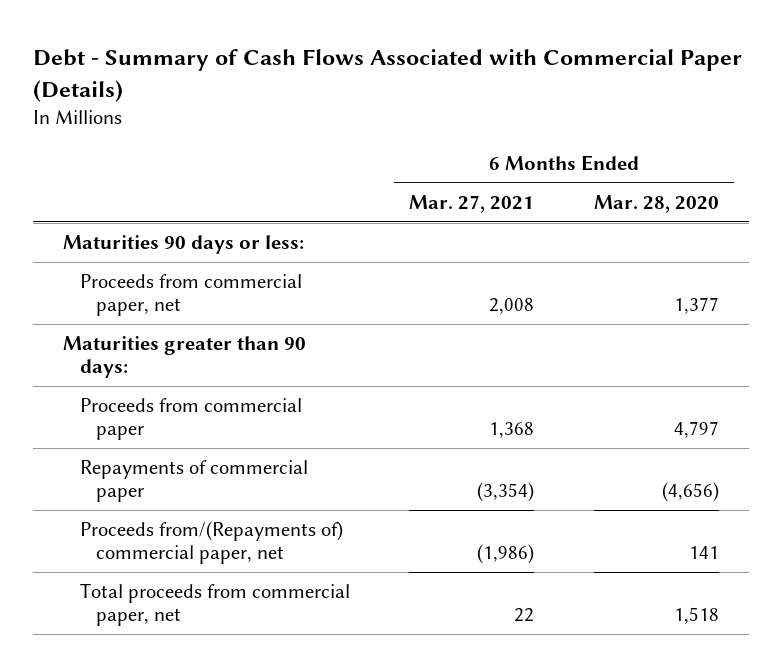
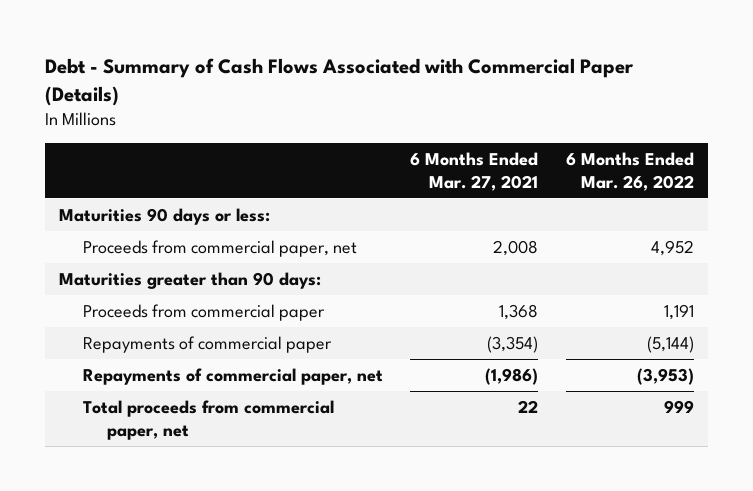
- | 6 Months Ended Mar. 27, 2021 | 6 Months Ended Mar. 28, 2020
+ | 6 Months Ended Mar. 27, 2021 | 6 Months Ended Mar. 26, 2022
- Proceeds from/(Repayments of) commercial paper, net | (1,986) | 141
+ Repayments of commercial paper, net | (1,986) | (3,953)

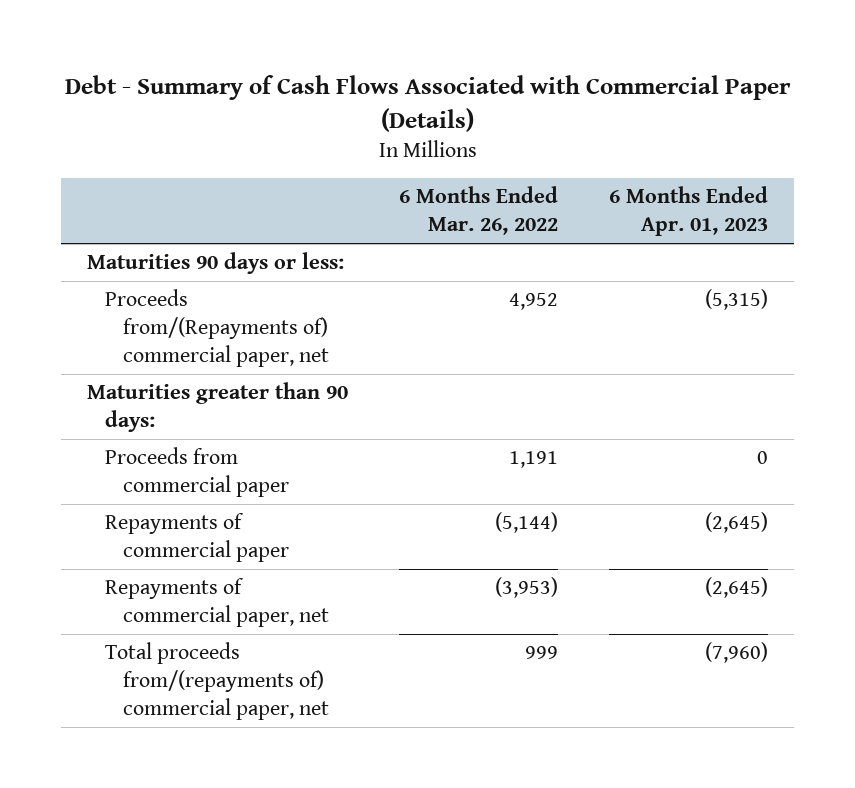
- | 6 Months Ended Mar. 27, 2021 | 6 Months Ended Mar. 26, 2022
+ | 6 Months Ended Mar. 26, 2022 | 6 Months Ended Apr. 01, 2023
- Proceeds from commercial paper, net | 2,008 | 4,952
+ Proceeds from/(Repayments of) commercial paper, net | 4,952 | (5,315)
- Total proceeds from commercial paper, net | 22 | 999
+ Total proceeds from/(repayments of) commercial paper, net | 999 | (7,960)

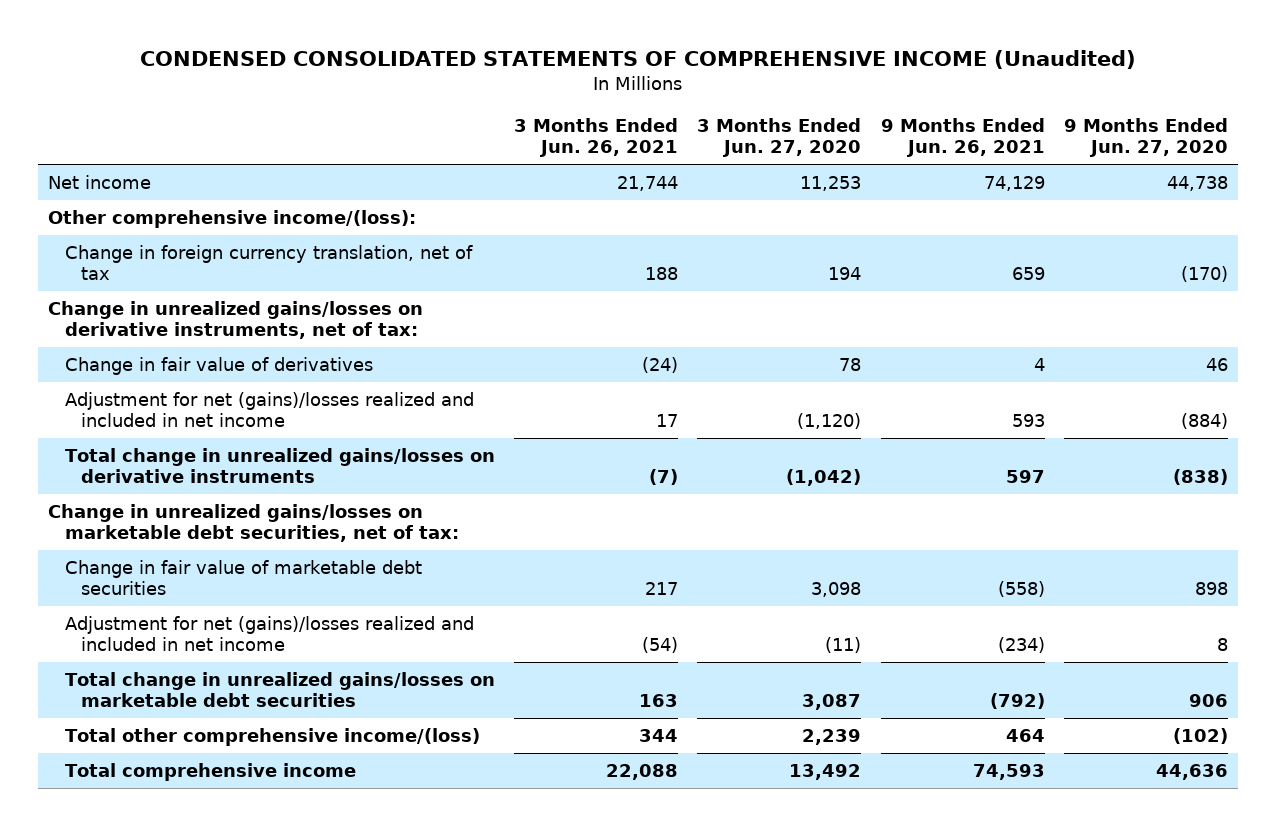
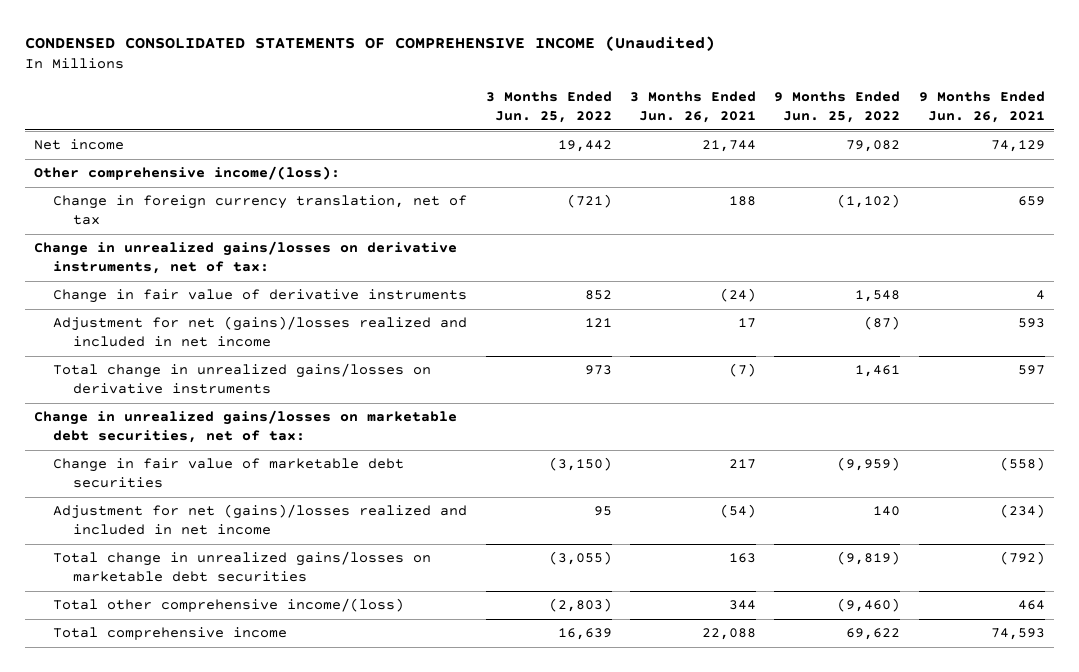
- | 3 Months Ended Jun. 26, 2021 | 3 Months Ended Jun. 27, 2020 | 9 Months Ended Jun. 26, 2021 | 9 Months Ended Jun. 27, 2020
+ | 3 Months Ended Jun. 25, 2022 | 3 Months Ended Jun. 26, 2021 | 9 Months Ended Jun. 25, 2022 | 9 Months Ended Jun. 26, 2021
- Change in fair value of derivatives | (24) | 78 | 4 | 46
+ Change in fair value of derivative instruments | 852 | (24) | 1,548 | 4

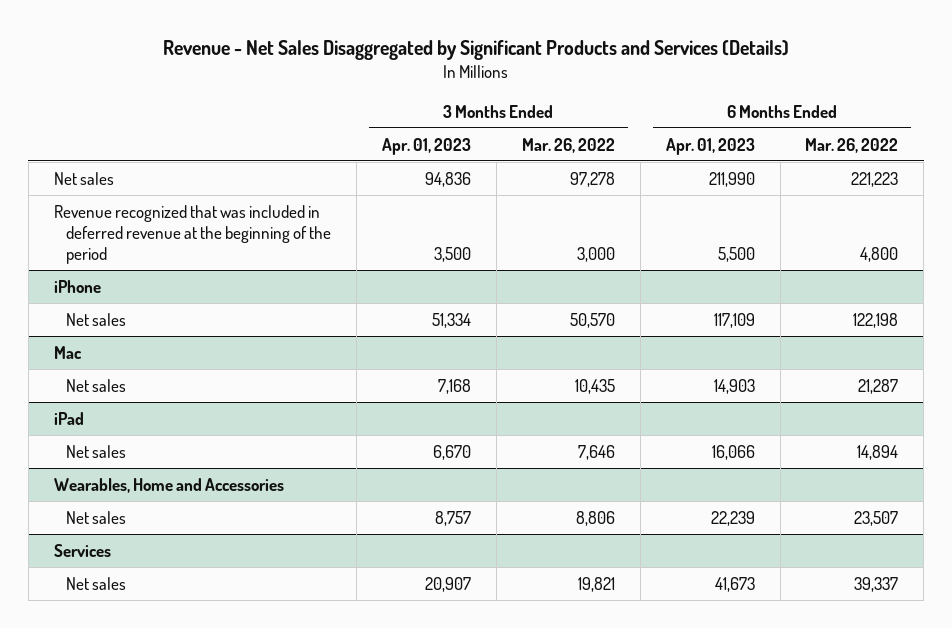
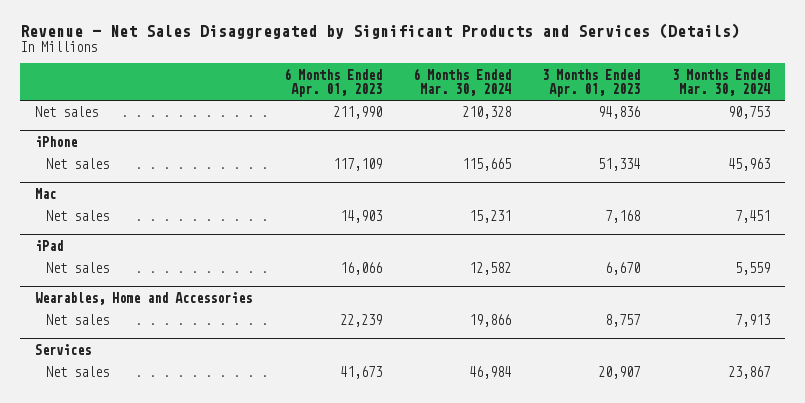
- | 3 Months Ended Apr. 01, 2023 | 3 Months Ended Mar. 26, 2022 | 6 Months Ended Apr. 01, 2023 | 6 Months Ended Mar. 26, 2022
+ | 6 Months Ended Apr. 01, 2023 | 6 Months Ended Mar. 30, 2024 | 3 Months Ended Apr. 01, 2023 | 3 Months Ended Mar. 30, 2024
- Revenue recognized that was included in deferred revenue at the beginning of the period | 3,500 | 3,000 | 5,500 | 4,800

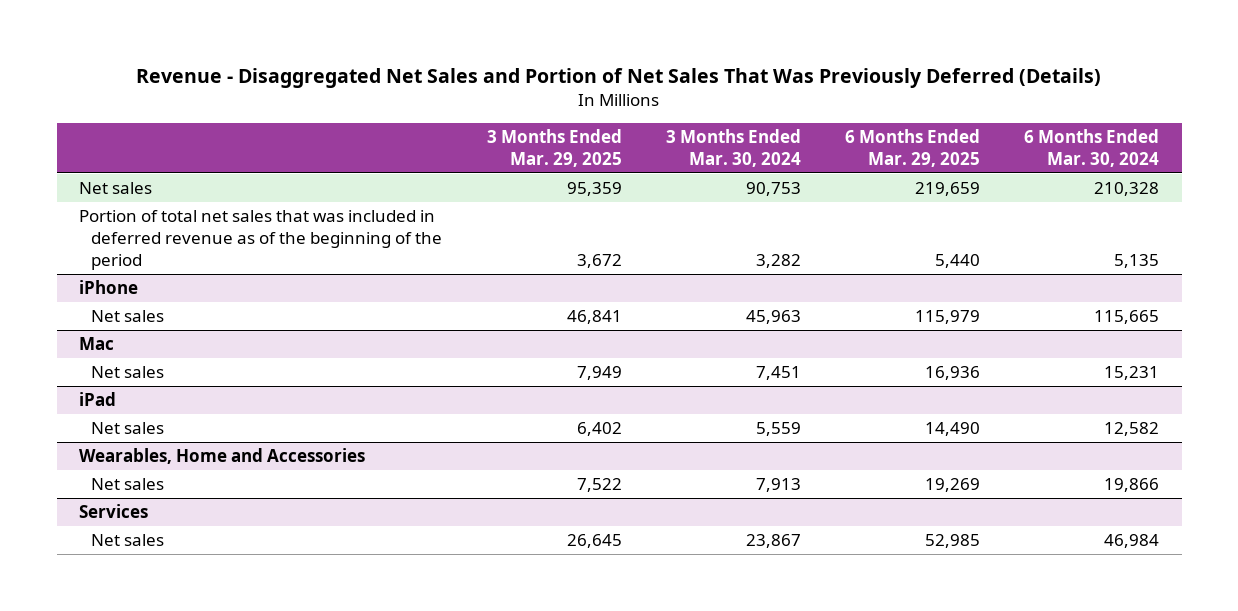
- Revenue - Net Sales Disaggregated by Significant Products and Services (Details)
+ Revenue - Disaggregated Net Sales and Portion of Net Sales That Was Previously Deferred (Details)
- | 6 Months Ended Apr. 01, 2023 | 6 Months Ended Mar. 30, 2024 | 3 Months Ended Apr. 01, 2023 | 3 Months Ended Mar. 30, 2024
+ | 3 Months Ended Mar. 29, 2025 | 3 Months Ended Mar. 30, 2024 | 6 Months Ended Mar. 29, 2025 | 6 Months Ended Mar. 30, 2024
+ Portion of total net sales that was included in deferred revenue as of the beginning of the period | 3,672 | 3,282 | 5,440 | 5,135

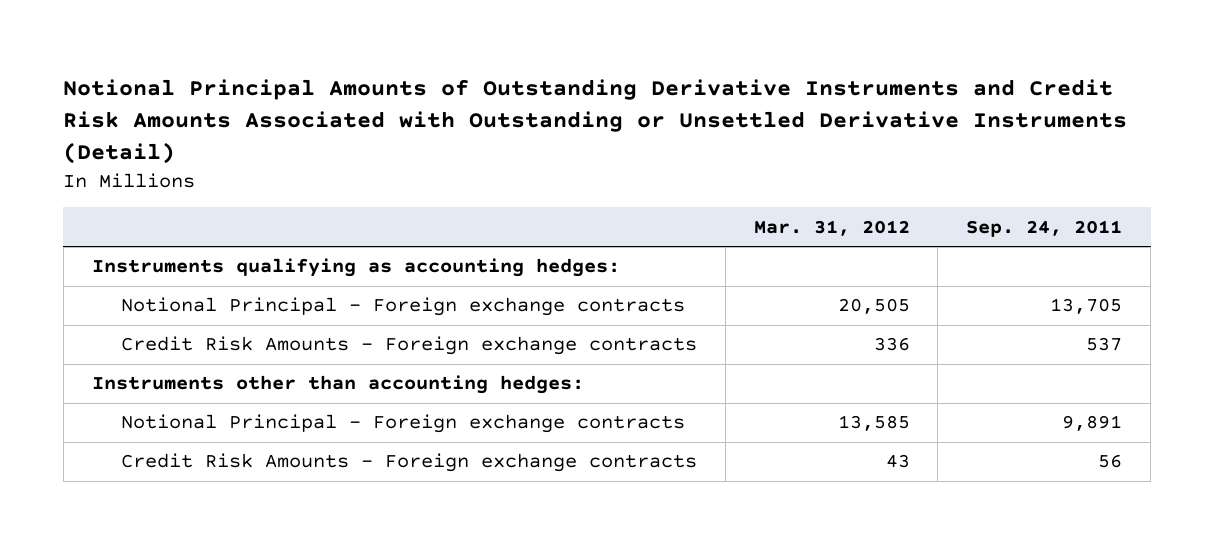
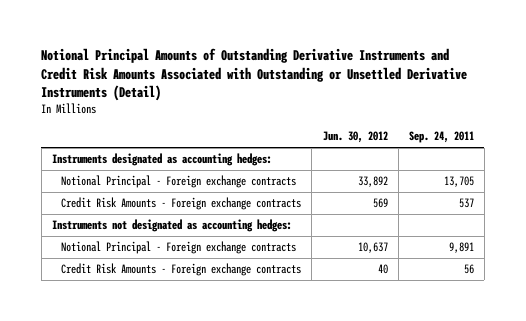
- | Mar. 31, 2012 | Sep. 24, 2011
+ | Jun. 30, 2012 | Sep. 24, 2011
- Instruments qualifying as accounting hedges:
+ Instruments designated as accounting hedges:
- Instruments other than accounting hedges:
+ Instruments not designated as accounting hedges:

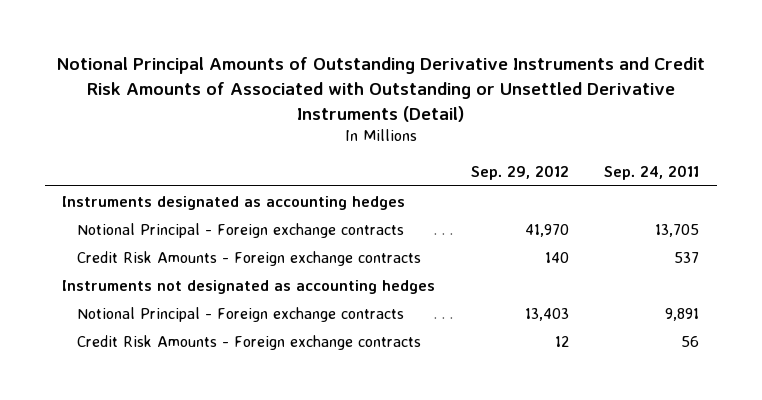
- Notional Principal Amounts of Outstanding Derivative Instruments and Credit Risk Amounts Associated with Outstanding or Unsettled Derivative Instruments (Detail)
+ Notional Principal Amounts of Outstanding Derivative Instruments and Credit Risk Amounts of Associated with Outstanding or Unsettled Derivative Instruments (Detail)
- | Jun. 30, 2012 | Sep. 24, 2011
+ | Sep. 29, 2012 | Sep. 24, 2011
- Instruments designated as accounting hedges:
+ Instruments designated as accounting hedges
- Instruments not designated as accounting hedges:
+ Instruments not designated as accounting hedges

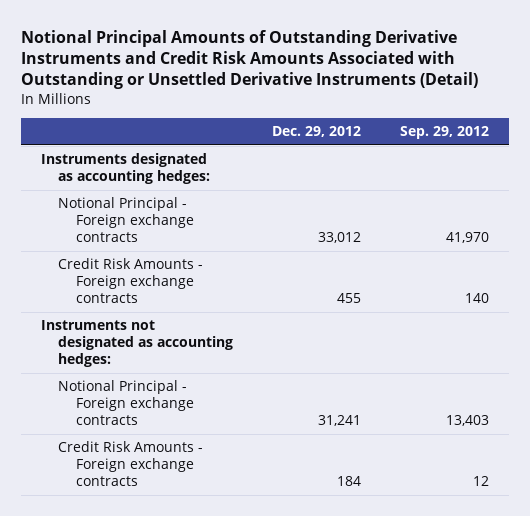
- Notional Principal Amounts of Outstanding Derivative Instruments and Credit Risk Amounts of Associated with Outstanding or Unsettled Derivative Instruments (Detail)
+ Notional Principal Amounts of Outstanding Derivative Instruments and Credit Risk Amounts Associated with Outstanding or Unsettled Derivative Instruments (Detail)
- | Sep. 29, 2012 | Sep. 24, 2011
+ | Dec. 29, 2012 | Sep. 29, 2012
- Instruments designated as accounting hedges
+ Instruments designated as accounting hedges:
- Instruments not designated as accounting hedges
+ Instruments not designated as accounting hedges:

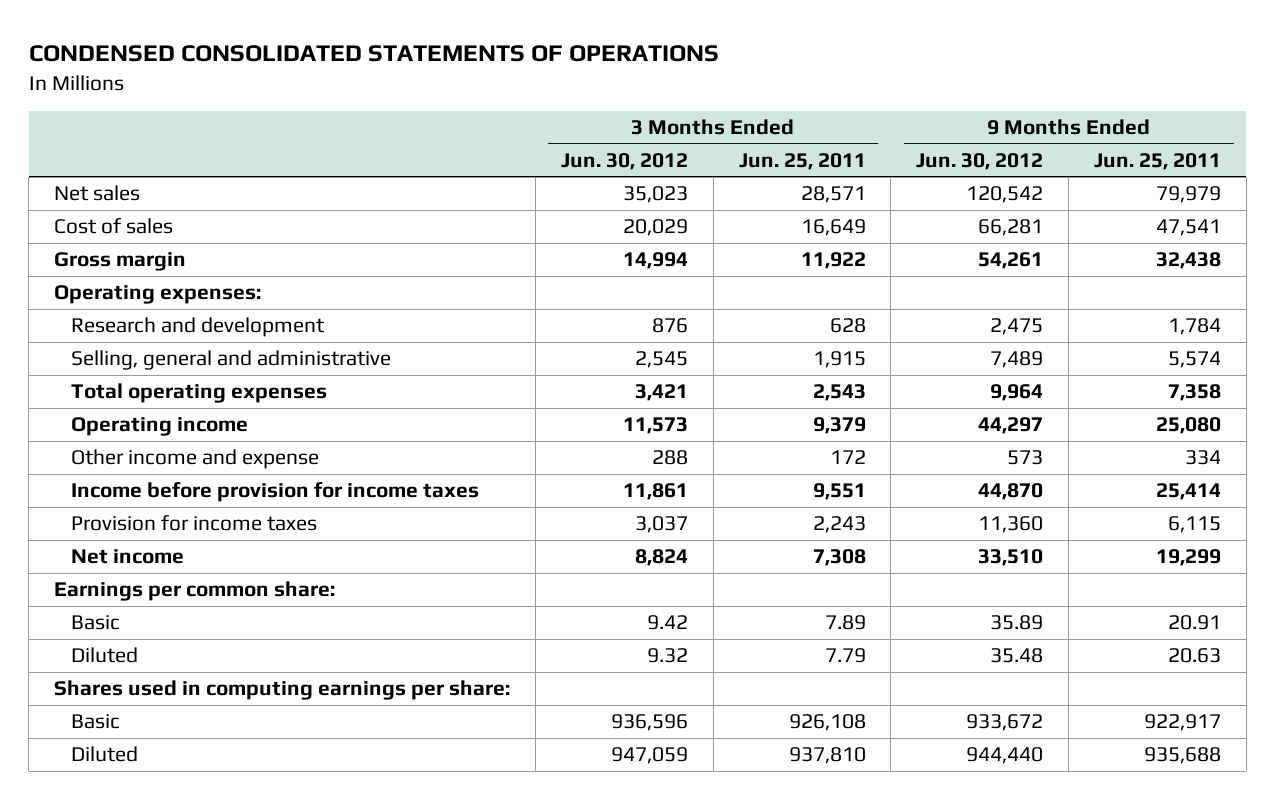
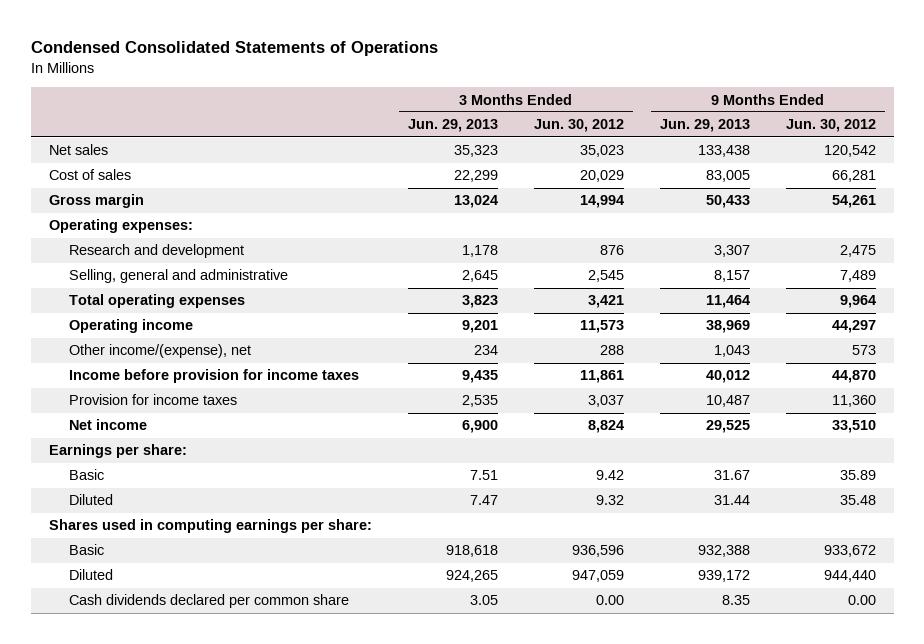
- CONDENSED CONSOLIDATED STATEMENTS OF OPERATIONS
+ Condensed Consolidated Statements of Operations
- | 3 Months Ended Jun. 30, 2012 | 3 Months Ended Jun. 25, 2011 | 9 Months Ended Jun. 30, 2012 | 9 Months Ended Jun. 25, 2011
+ | 3 Months Ended Jun. 29, 2013 | 3 Months Ended Jun. 30, 2012 | 9 Months Ended Jun. 29, 2013 | 9 Months Ended Jun. 30, 2012
- Other income and expense | 288 | 172 | 573 | 334
+ Other income/(expense), net | 234 | 288 | 1,043 | 573
- Earnings per common share:
+ Earnings per share:
+ Cash dividends declared per common share | 3.05 | 0.00 | 8.35 | 0.00

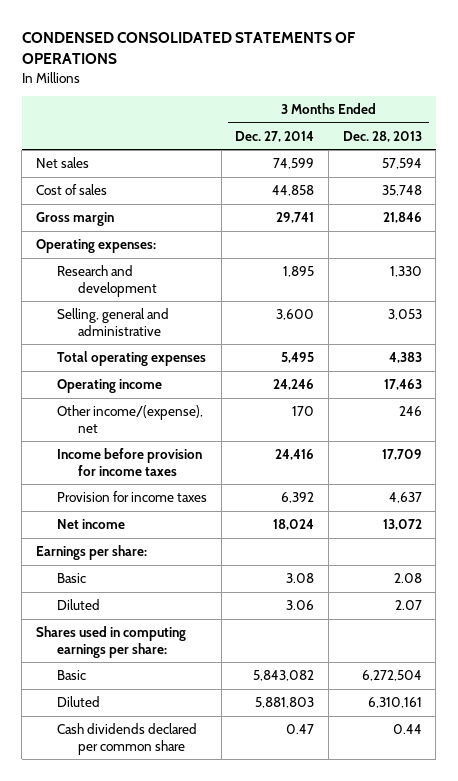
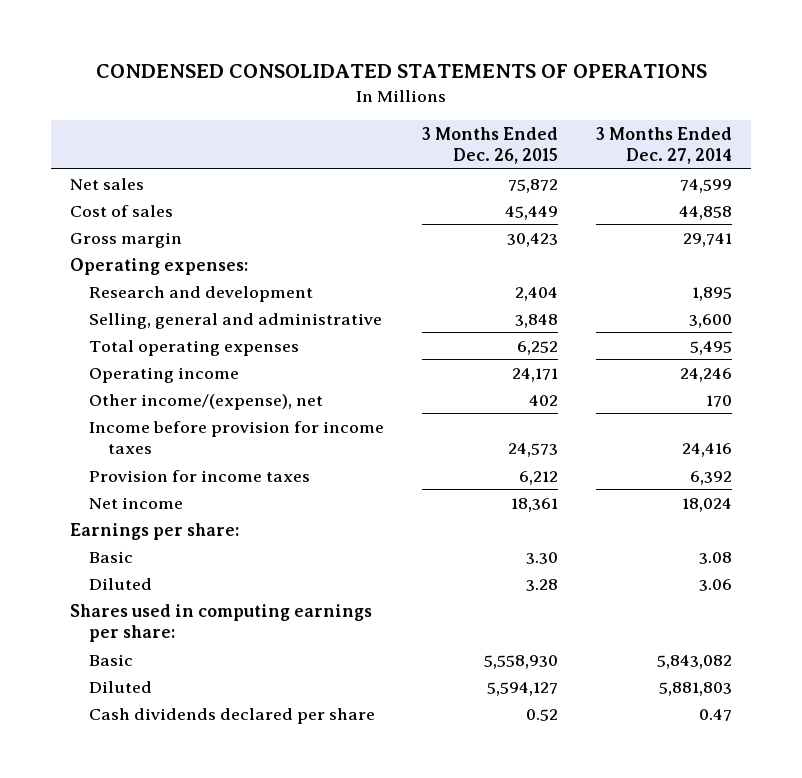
- | 3 Months Ended Dec. 27, 2014 | 3 Months Ended Dec. 28, 2013
+ | 3 Months Ended Dec. 26, 2015 | 3 Months Ended Dec. 27, 2014
- Cash dividends declared per common share | 0.47 | 0.44
+ Cash dividends declared per share | 0.52 | 0.47

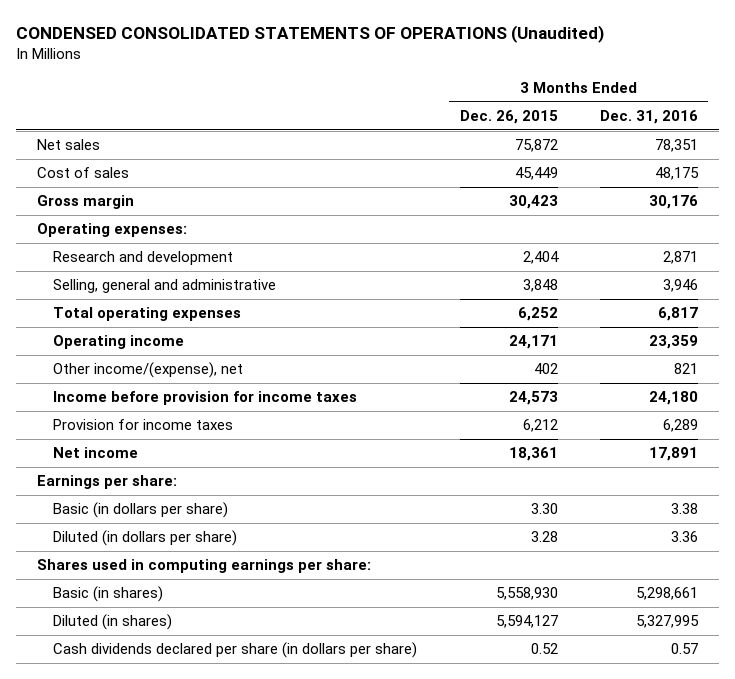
- CONDENSED CONSOLIDATED STATEMENTS OF OPERATIONS
+ CONDENSED CONSOLIDATED STATEMENTS OF OPERATIONS (Unaudited)
- | 3 Months Ended Dec. 26, 2015 | 3 Months Ended Dec. 27, 2014
+ | 3 Months Ended Dec. 26, 2015 | 3 Months Ended Dec. 31, 2016
- Basic | 3.30 | 3.08
- Diluted | 3.28 | 3.06
+ Basic (in dollars per share) | 3.30 | 3.38
+ Diluted (in dollars per share) | 3.28 | 3.36
- Basic | 5,558,930 | 5,843,082
- Diluted | 5,594,127 | 5,881,803
- Cash dividends declared per share | 0.52 | 0.47
+ Basic (in shares) | 5,558,930 | 5,298,661
+ Diluted (in shares) | 5,594,127 | 5,327,995
+ Cash dividends declared per share (in dollars per share) | 0.52 | 0.57

